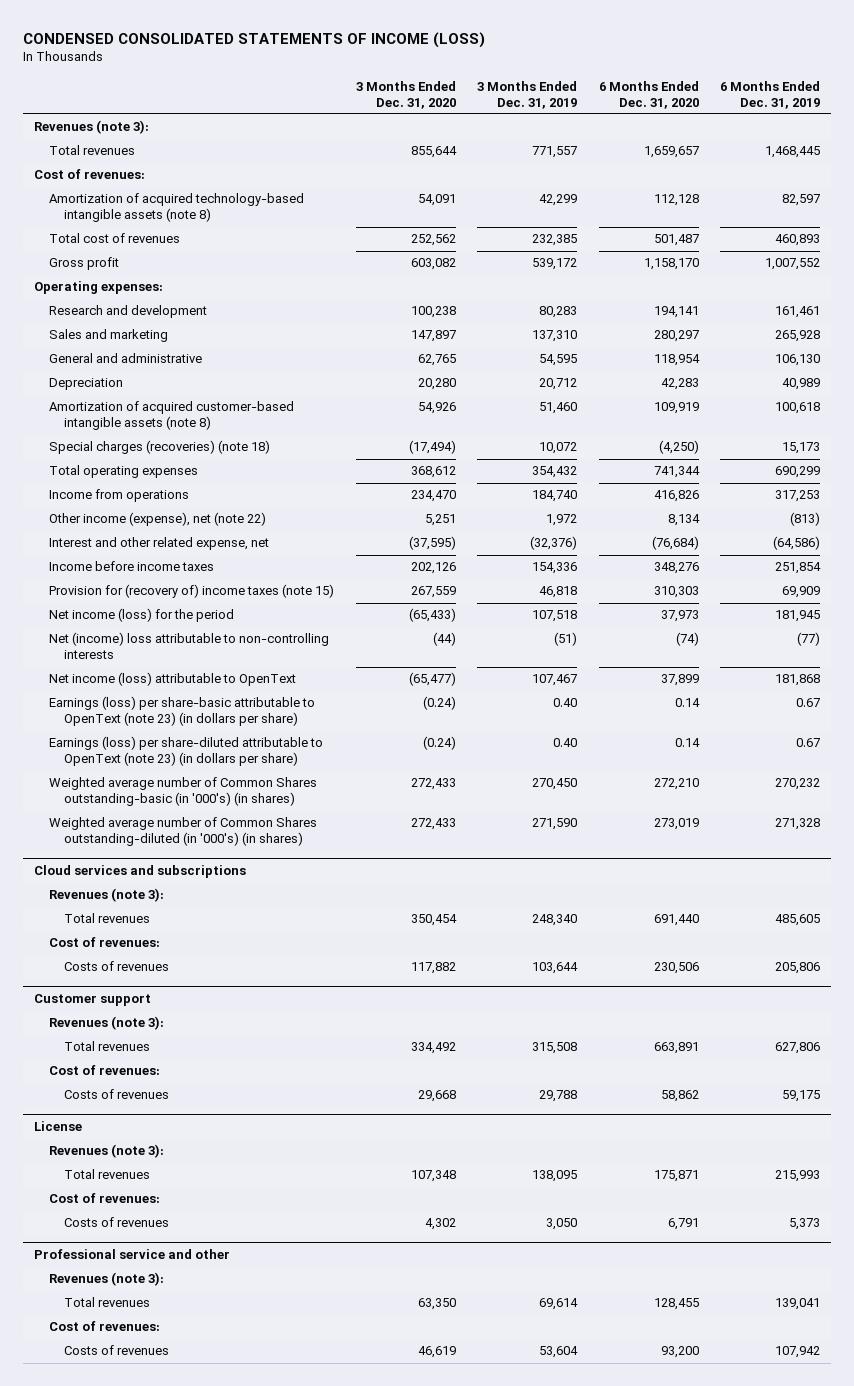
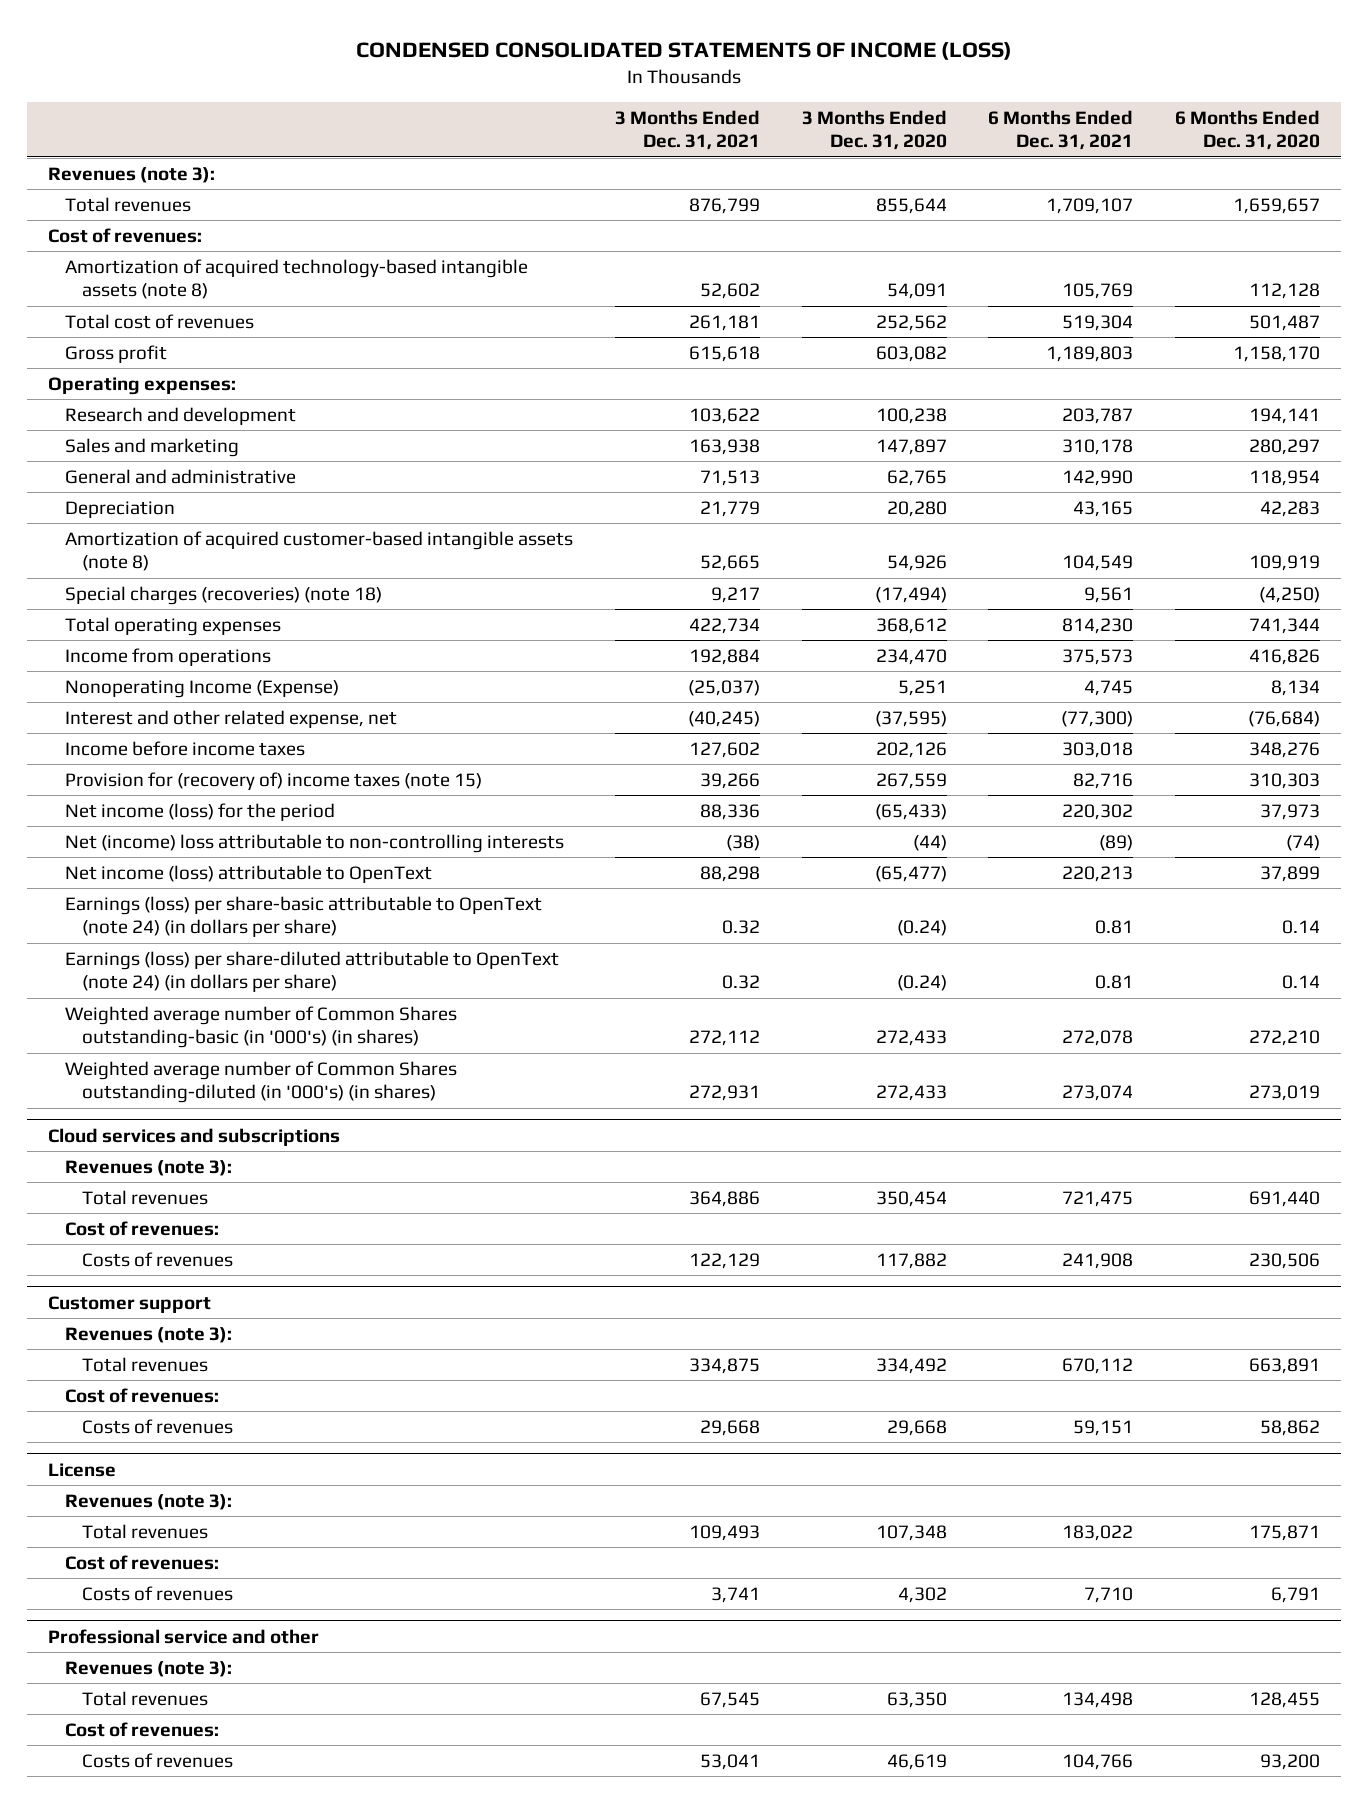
- | 3 Months Ended Dec. 31, 2020 | 3 Months Ended Dec. 31, 2019 | 6 Months Ended Dec. 31, 2020 | 6 Months Ended Dec. 31, 2019
+ | 3 Months Ended Dec. 31, 2021 | 3 Months Ended Dec. 31, 2020 | 6 Months Ended Dec. 31, 2021 | 6 Months Ended Dec. 31, 2020
- Other income (expense), net (note 22) | 5,251 | 1,972 | 8,134 | (813)
+ Nonoperating Income (Expense) | (25,037) | 5,251 | 4,745 | 8,134
- Earnings (loss) per share-basic attributable to OpenText (note 23) (in dollars per share) | (0.24) | 0.40 | 0.14 | 0.67
- Earnings (loss) per share-diluted attributable to OpenText (note 23) (in dollars per share) | (0.24) | 0.40 | 0.14 | 0.67
+ Earnings (loss) per share-basic attributable to OpenText (note 24) (in dollars per share) | 0.32 | (0.24) | 0.81 | 0.14
+ Earnings (loss) per share-diluted attributable to OpenText (note 24) (in dollars per share) | 0.32 | (0.24) | 0.81 | 0.14

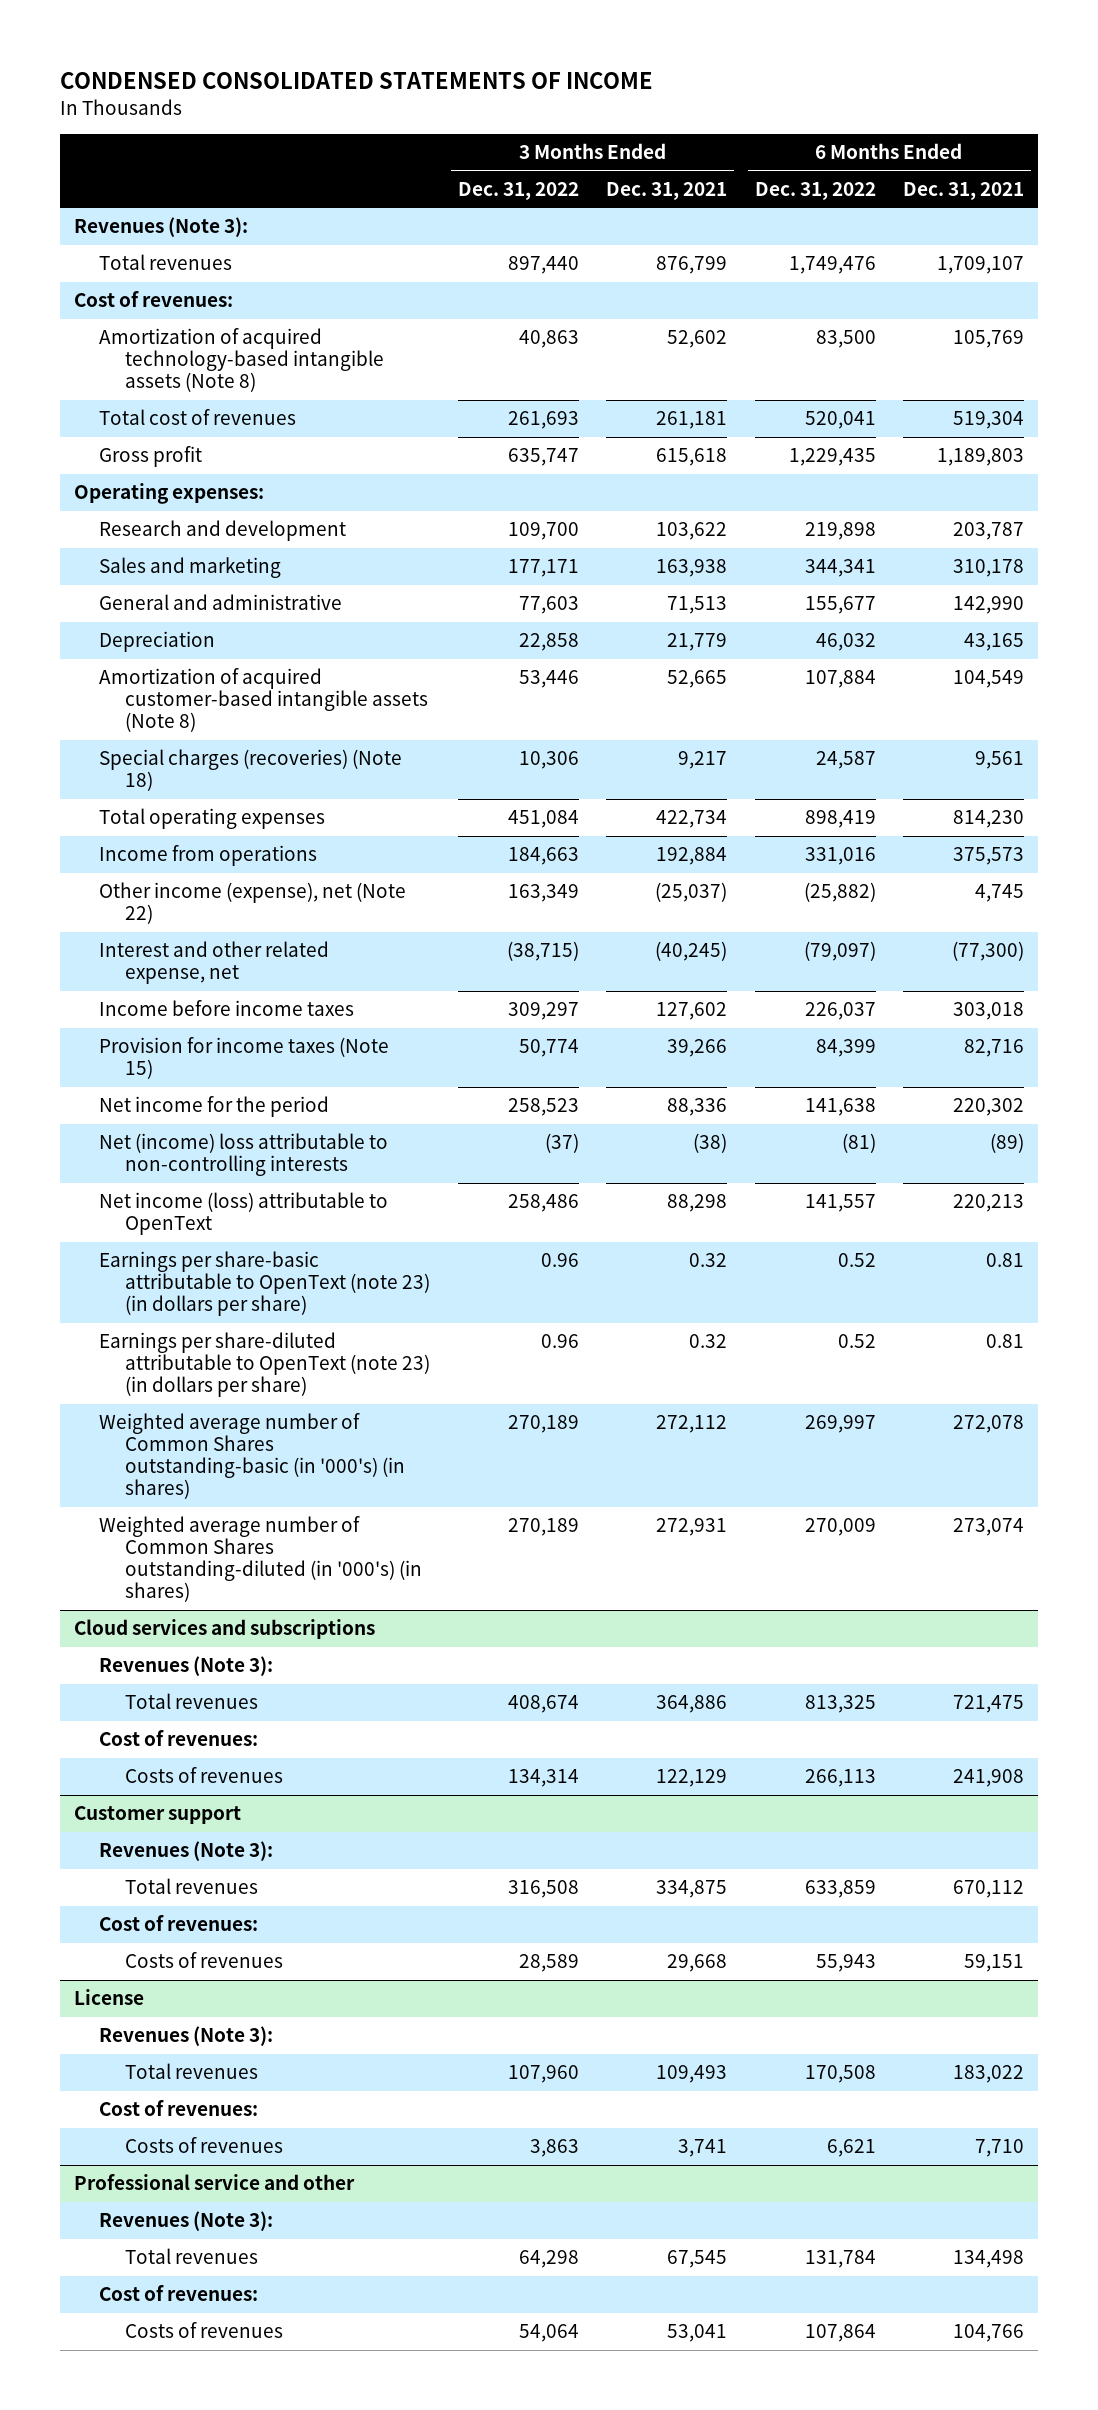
- CONDENSED CONSOLIDATED STATEMENTS OF INCOME (LOSS)
+ CONDENSED CONSOLIDATED STATEMENTS OF INCOME
- | 3 Months Ended Dec. 31, 2021 | 3 Months Ended Dec. 31, 2020 | 6 Months Ended Dec. 31, 2021 | 6 Months Ended Dec. 31, 2020
+ | 3 Months Ended Dec. 31, 2022 | 3 Months Ended Dec. 31, 2021 | 6 Months Ended Dec. 31, 2022 | 6 Months Ended Dec. 31, 2021
- Revenues (note 3):
+ Revenues (Note 3):
- Amortization of acquired technology-based intangible assets (note 8) | 52,602 | 54,091 | 105,769 | 112,128
+ Amortization of acquired technology-based intangible assets (Note 8) | 40,863 | 52,602 | 83,500 | 105,769
- Amortization of acquired customer-based intangible assets (note 8) | 52,665 | 54,926 | 104,549 | 109,919
- Special charges (recoveries) (note 18) | 9,217 | (17,494) | 9,561 | (4,250)
+ Amortization of acquired customer-based intangible assets (Note 8) | 53,446 | 52,665 | 107,884 | 104,549
+ Special charges (recoveries) (Note 18) | 10,306 | 9,217 | 24,587 | 9,561
- Nonoperating Income (Expense) | (25,037) | 5,251 | 4,745 | 8,134
+ Other income (expense), net (Note 22) | 163,349 | (25,037) | (25,882) | 4,745
- Provision for (recovery of) income taxes (note 15) | 39,266 | 267,559 | 82,716 | 310,303
- Net income (loss) for the period | 88,336 | (65,433) | 220,302 | 37,973
+ Provision for income taxes (Note 15) | 50,774 | 39,266 | 84,399 | 82,716
+ Net income for the period | 258,523 | 88,336 | 141,638 | 220,302
- Earnings (loss) per share-basic attributable to OpenText (note 24) (in dollars per share) | 0.32 | (0.24) | 0.81 | 0.14
- Earnings (loss) per share-diluted attributable to OpenText (note 24) (in dollars per share) | 0.32 | (0.24) | 0.81 | 0.14
+ Earnings per share-basic attributable to OpenText (note 23) (in dollars per share) | 0.96 | 0.32 | 0.52 | 0.81
+ Earnings per share-diluted attributable to OpenText (note 23) (in dollars per share) | 0.96 | 0.32 | 0.52 | 0.81
@ Cloud services and subscriptions
- Revenues (note 3):
+ Revenues (Note 3):
@ Customer support
- Revenues (note 3):
+ Revenues (Note 3):
@ License
- Revenues (note 3):
+ Revenues (Note 3):
@ Professional service and other
- Revenues (note 3):
+ Revenues (Note 3):

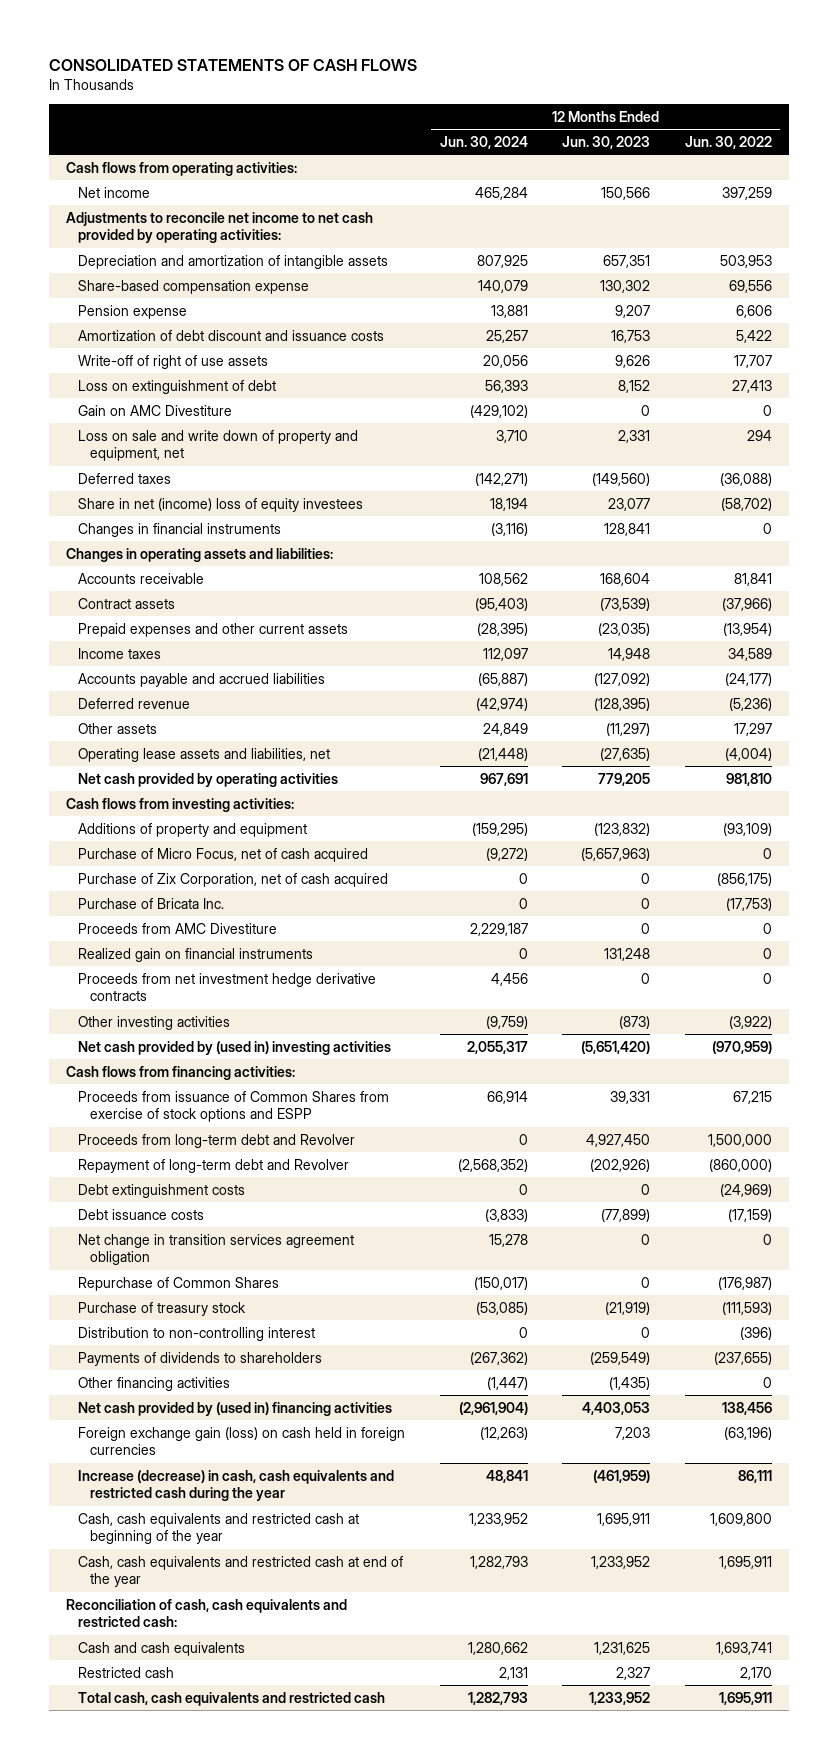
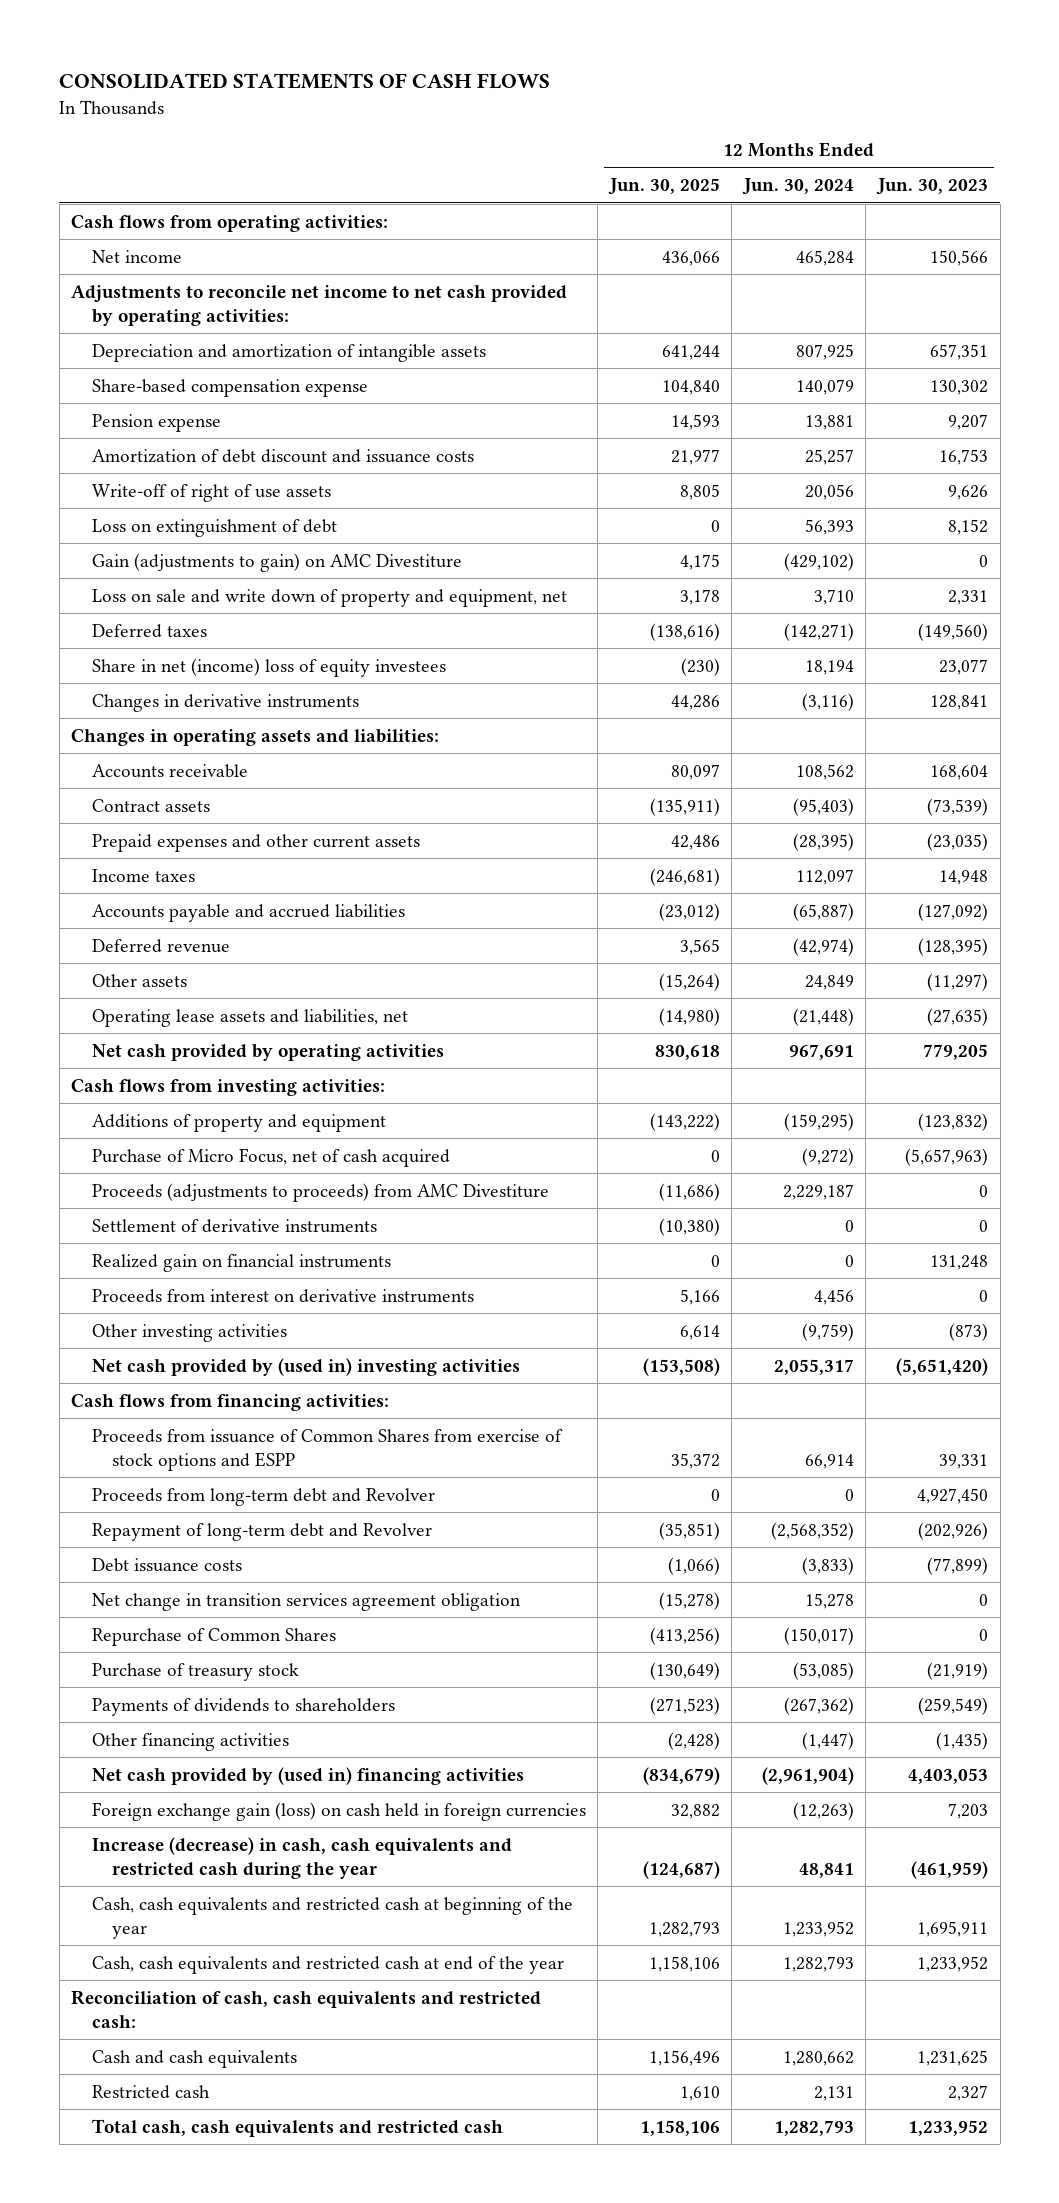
- | 12 Months Ended Jun. 30, 2024 | 12 Months Ended Jun. 30, 2023 | 12 Months Ended Jun. 30, 2022
+ | 12 Months Ended Jun. 30, 2025 | 12 Months Ended Jun. 30, 2024 | 12 Months Ended Jun. 30, 2023
- Gain on AMC Divestiture | (429,102) | 0 | 0
+ Gain (adjustments to gain) on AMC Divestiture | 4,175 | (429,102) | 0
- Changes in financial instruments | (3,116) | 128,841 | 0
+ Changes in derivative instruments | 44,286 | (3,116) | 128,841
- Purchase of Zix Corporation, net of cash acquired | 0 | 0 | (856,175)
- Purchase of Bricata Inc. | 0 | 0 | (17,753)
- Proceeds from AMC Divestiture | 2,229,187 | 0 | 0
+ Proceeds (adjustments to proceeds) from AMC Divestiture | (11,686) | 2,229,187 | 0
+ Settlement of derivative instruments | (10,380) | 0 | 0
- Proceeds from net investment hedge derivative contracts | 4,456 | 0 | 0
+ Proceeds from interest on derivative instruments | 5,166 | 4,456 | 0
- Debt extinguishment costs | 0 | 0 | (24,969)
- Distribution to non-controlling interest | 0 | 0 | (396)

